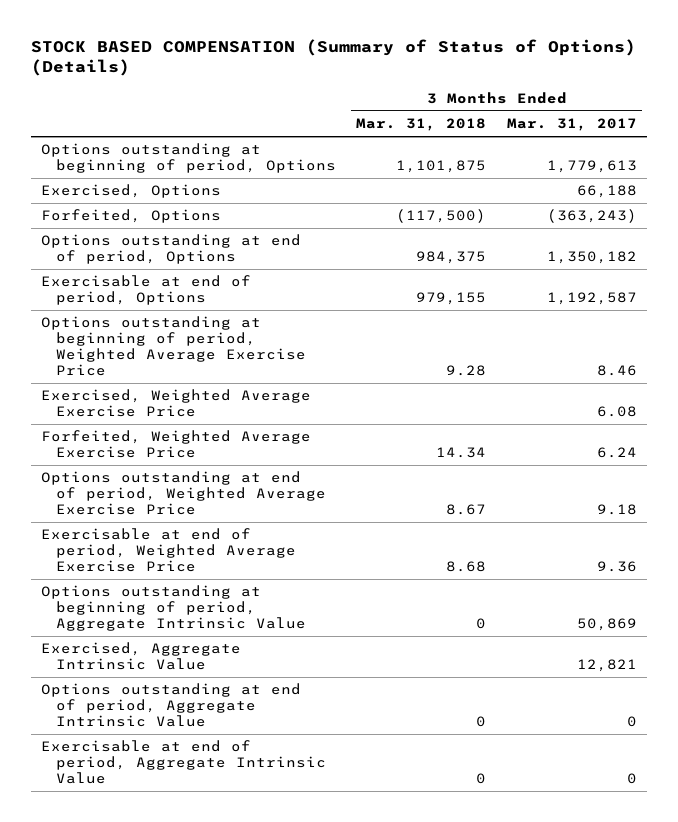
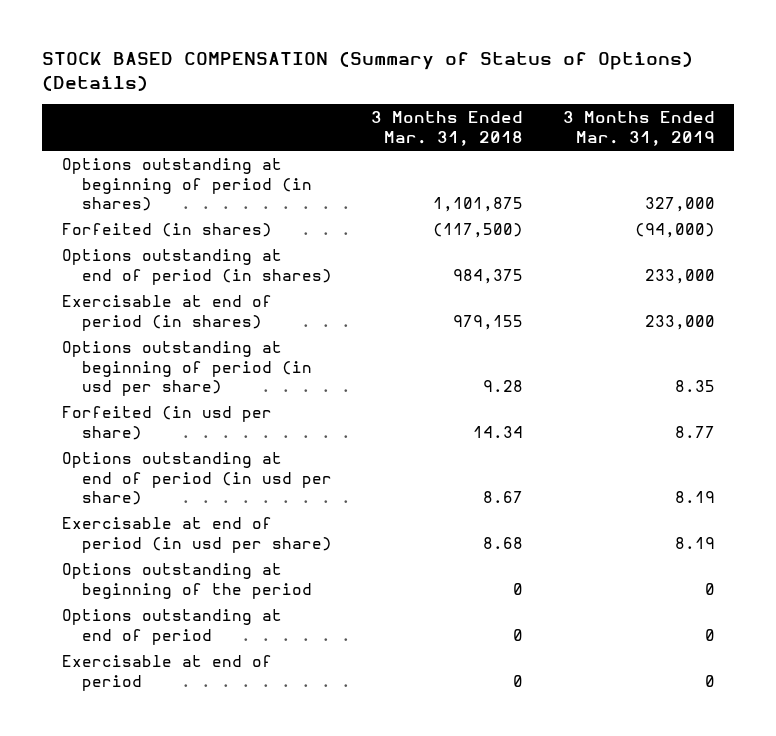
- | 3 Months Ended Mar. 31, 2018 | 3 Months Ended Mar. 31, 2017
+ | 3 Months Ended Mar. 31, 2018 | 3 Months Ended Mar. 31, 2019
- Options outstanding at beginning of period, Options | 1,101,875 | 1,779,613
- Exercised, Options | | 66,188
- Forfeited, Options | (117,500) | (363,243)
- Options outstanding at end of period, Options | 984,375 | 1,350,182
- Exercisable at end of period, Options | 979,155 | 1,192,587
- Options outstanding at beginning of period, Weighted Average Exercise Price | 9.28 | 8.46
- Exercised, Weighted Average Exercise Price | | 6.08
- Forfeited, Weighted Average Exercise Price | 14.34 | 6.24
- Options outstanding at end of period, Weighted Average Exercise Price | 8.67 | 9.18
- Exercisable at end of period, Weighted Average Exercise Price | 8.68 | 9.36
- Options outstanding at beginning of period, Aggregate Intrinsic Value | 0 | 50,869
- Exercised, Aggregate Intrinsic Value | | 12,821
- Options outstanding at end of period, Aggregate Intrinsic Value | 0 | 0
- Exercisable at end of period, Aggregate Intrinsic Value | 0 | 0
+ Options outstanding at beginning of period (in shares) | 1,101,875 | 327,000
+ Forfeited (in shares) | (117,500) | (94,000)
+ Options outstanding at end of period (in shares) | 984,375 | 233,000
+ Exercisable at end of period (in shares) | 979,155 | 233,000
+ Options outstanding at beginning of period (in usd per share) | 9.28 | 8.35
+ Forfeited (in usd per share) | 14.34 | 8.77
+ Options outstanding at end of period (in usd per share) | 8.67 | 8.19
+ Exercisable at end of period (in usd per share) | 8.68 | 8.19
+ Options outstanding at beginning of the period | 0 | 0
+ Options outstanding at end of period | 0 | 0
+ Exercisable at end of period | 0 | 0

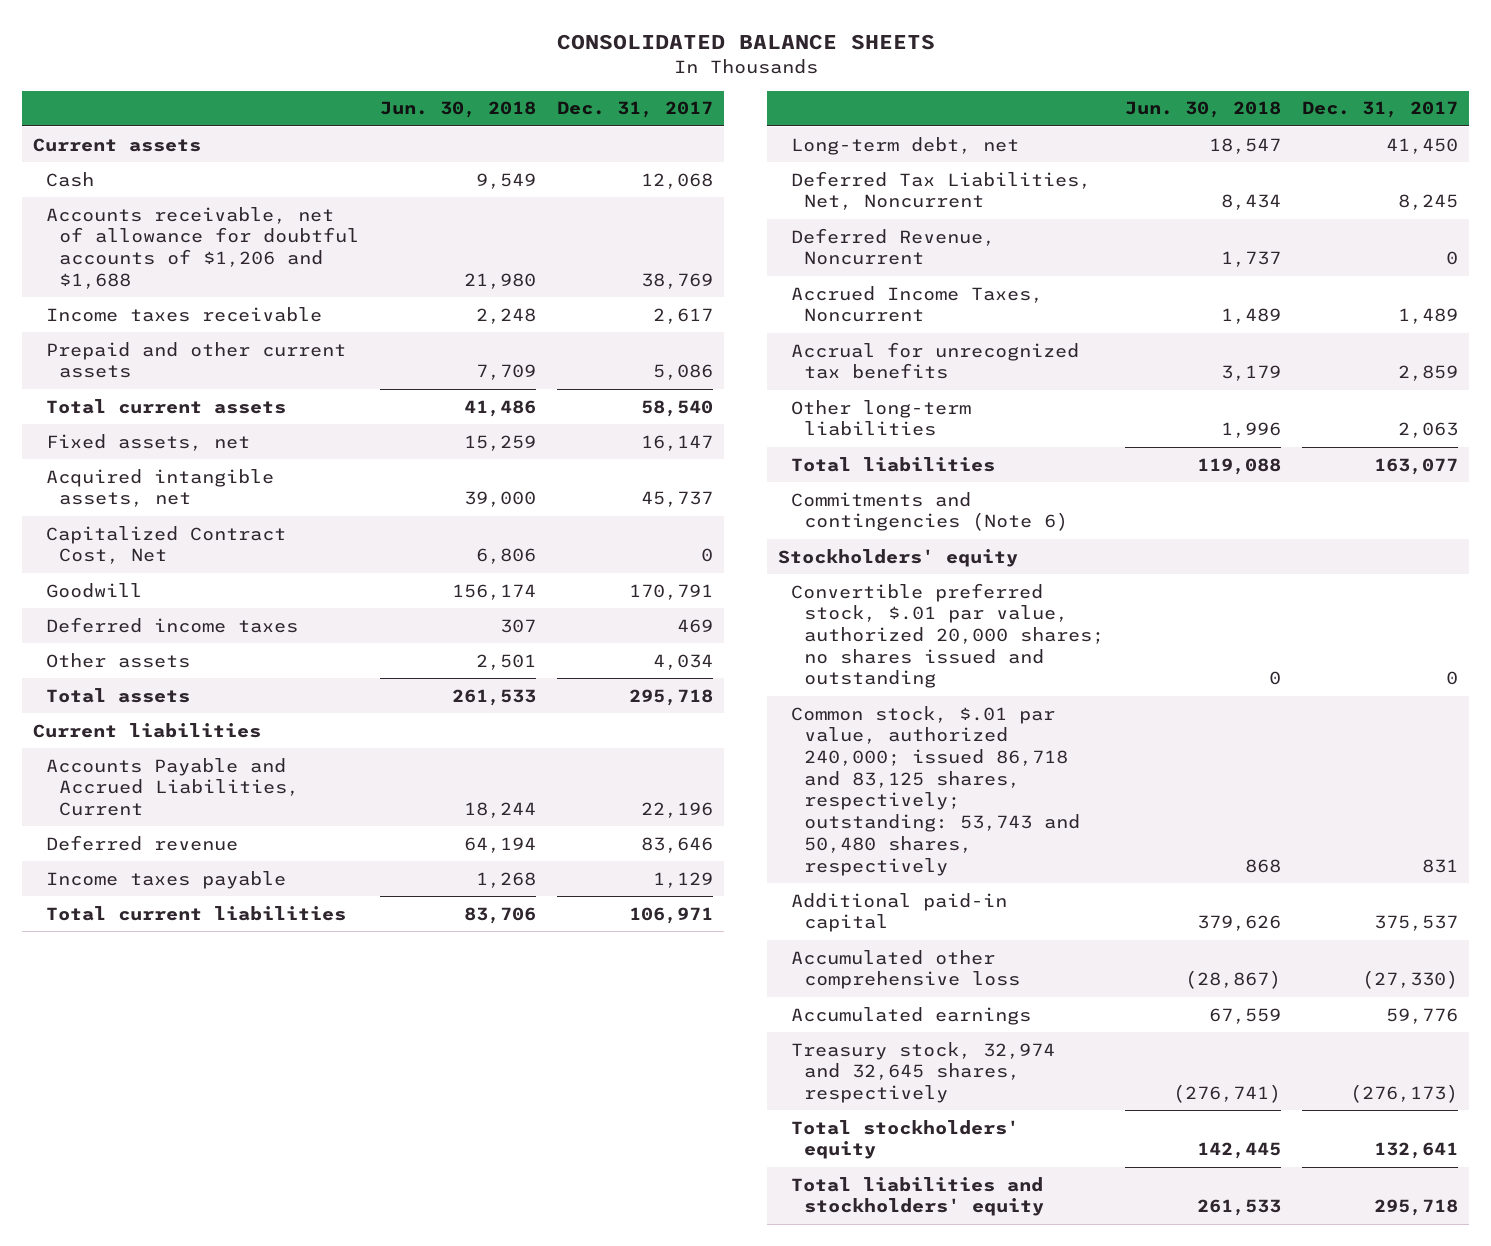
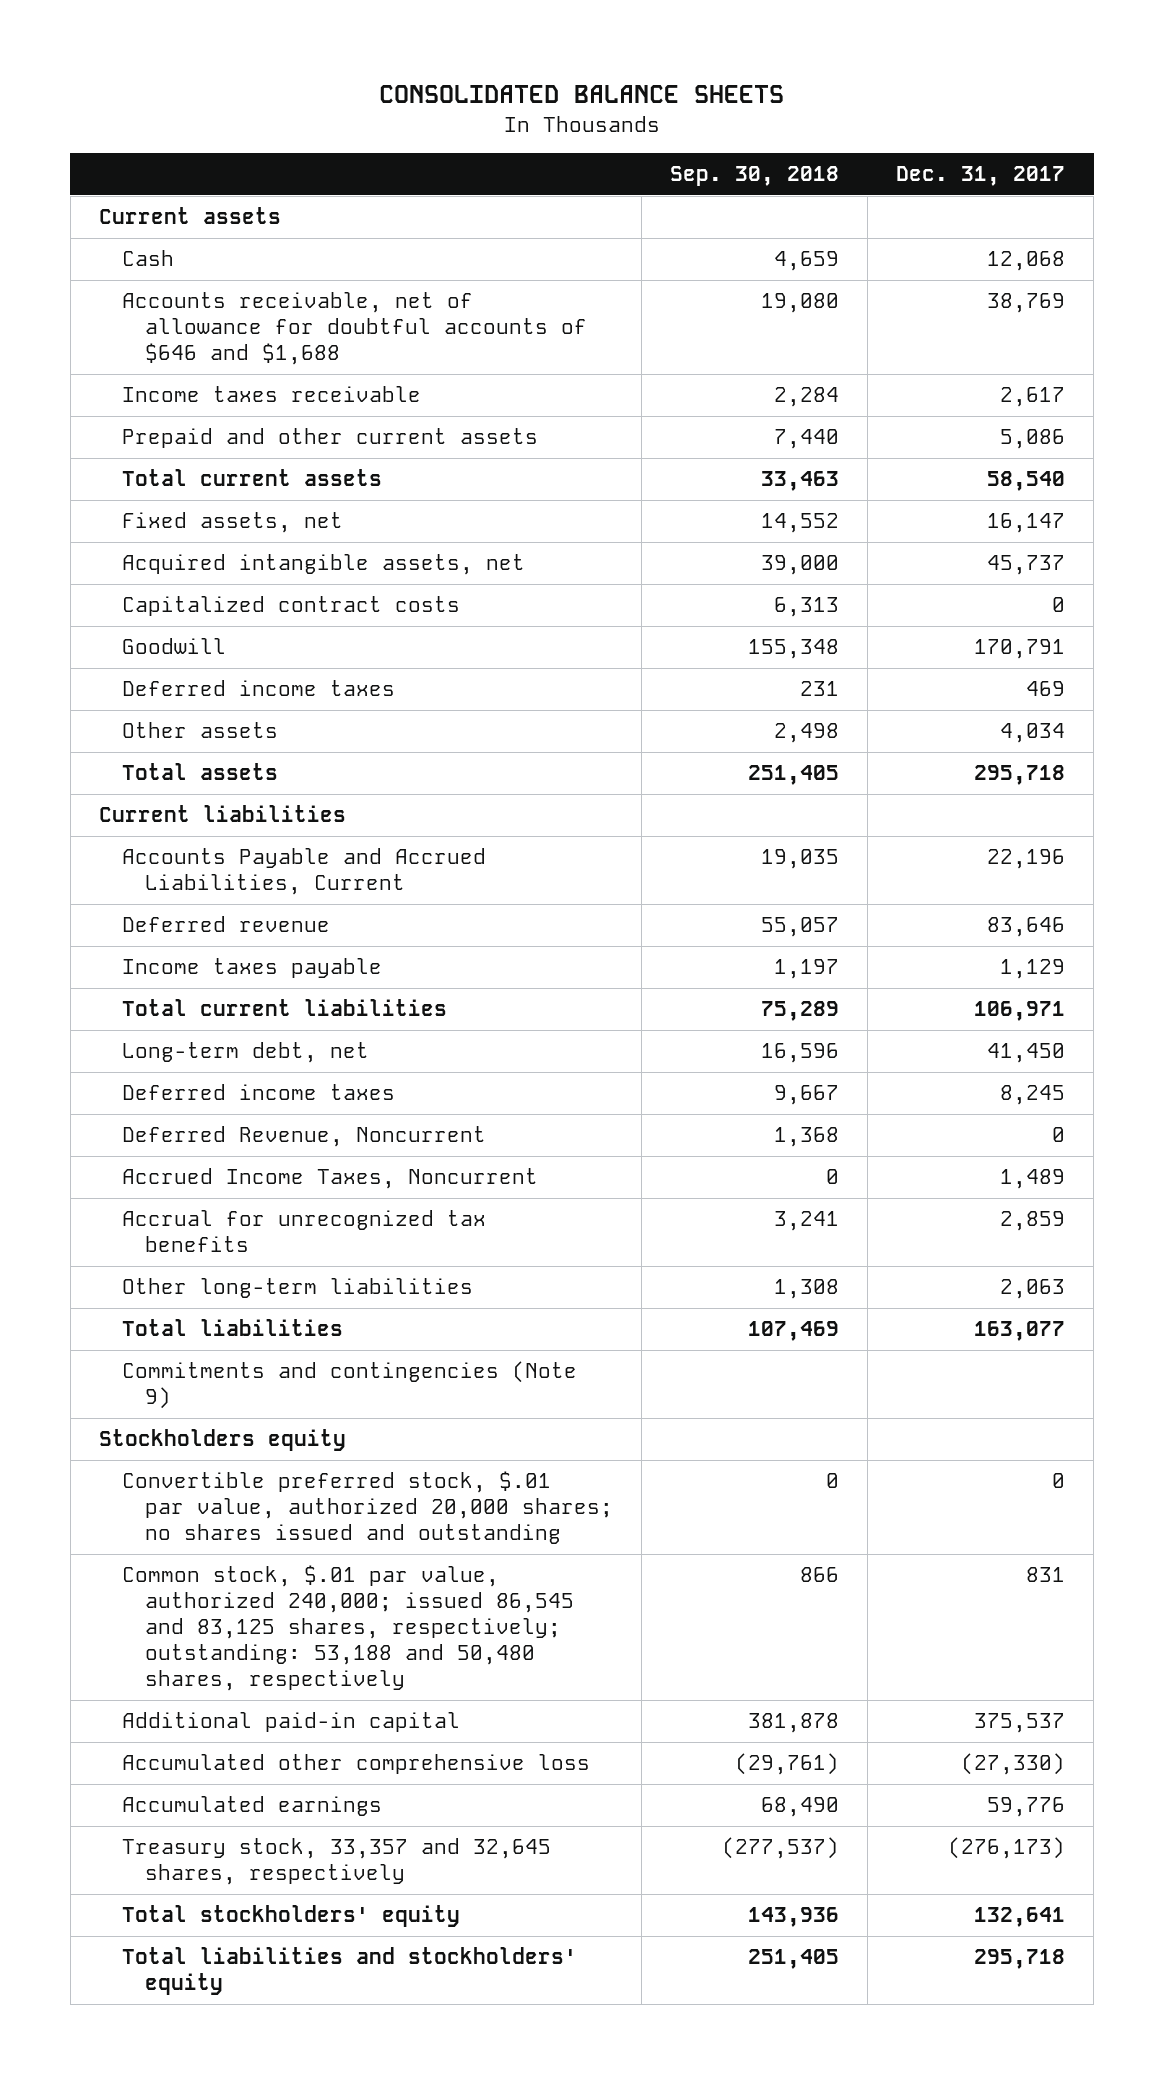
- | Jun. 30, 2018 | Dec. 31, 2017
+ | Sep. 30, 2018 | Dec. 31, 2017
- Accounts receivable, net of allowance for doubtful accounts of $1,206 and $1,688 | 21,980 | 38,769
+ Accounts receivable, net of allowance for doubtful accounts of $646 and $1,688 | 19,080 | 38,769
- Capitalized Contract Cost, Net | 6,806 | 0
+ Capitalized contract costs | 6,313 | 0
- Deferred Tax Liabilities, Net, Noncurrent | 8,434 | 8,245
+ Deferred income taxes | 9,667 | 8,245
- Commitments and contingencies (Note 6)
- Stockholders' equity
+ Commitments and contingencies (Note 9)
+ Stockholders equity
- Common stock, $.01 par value, authorized 240,000; issued 86,718 and 83,125 shares, respectively; outstanding: 53,743 and 50,480 shares, respectively | 868 | 831
+ Common stock, $.01 par value, authorized 240,000; issued 86,545 and 83,125 shares, respectively; outstanding: 53,188 and 50,480 shares, respectively | 866 | 831
- Treasury stock, 32,974 and 32,645 shares, respectively | (276,741) | (276,173)
+ Treasury stock, 33,357 and 32,645 shares, respectively | (277,537) | (276,173)

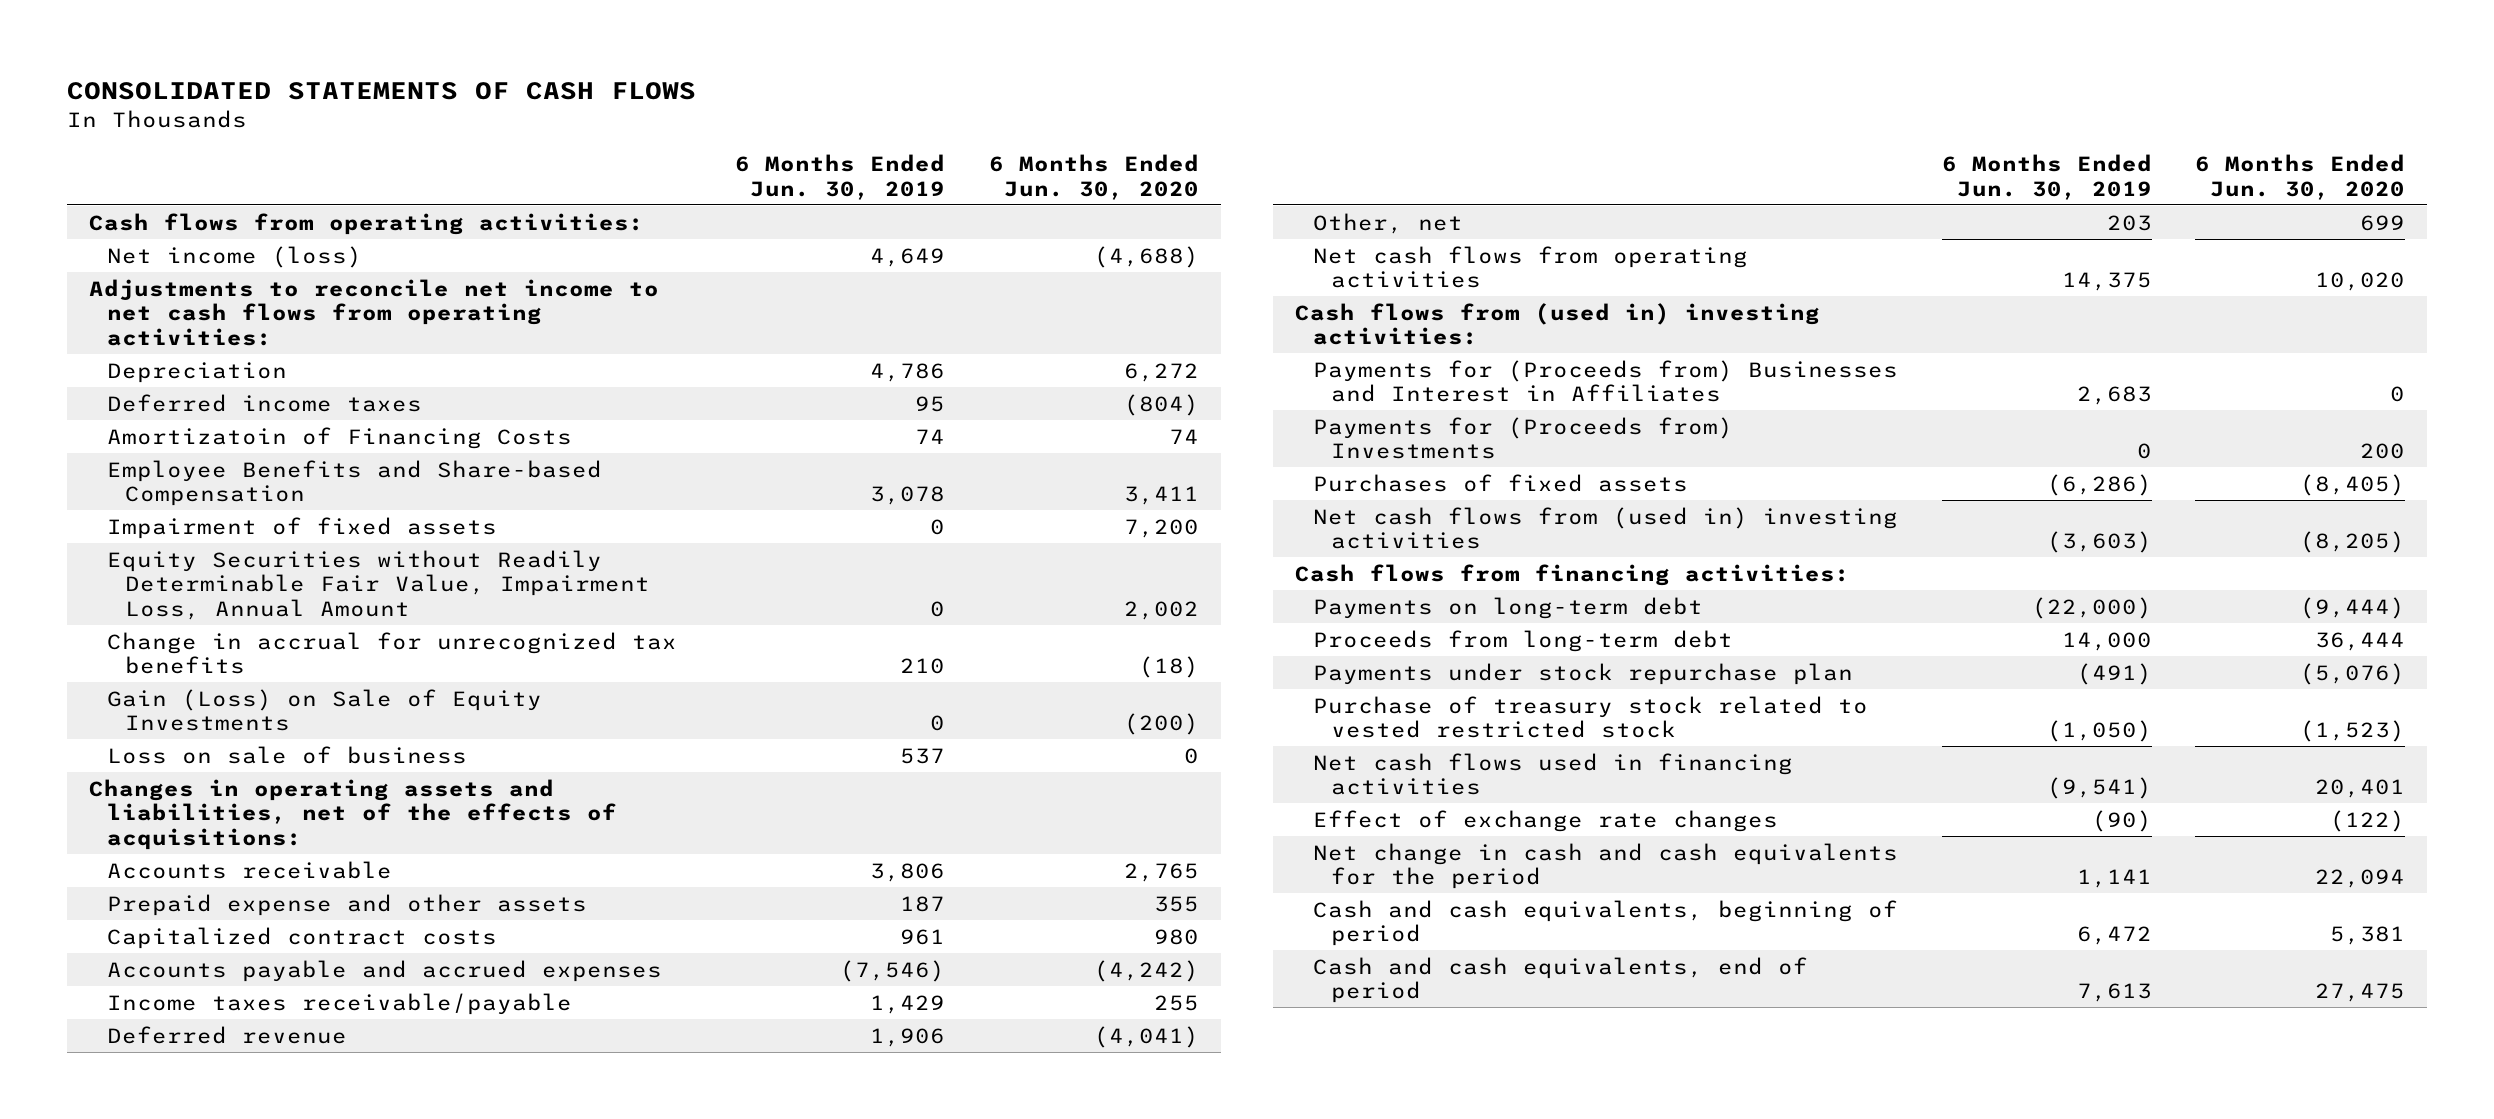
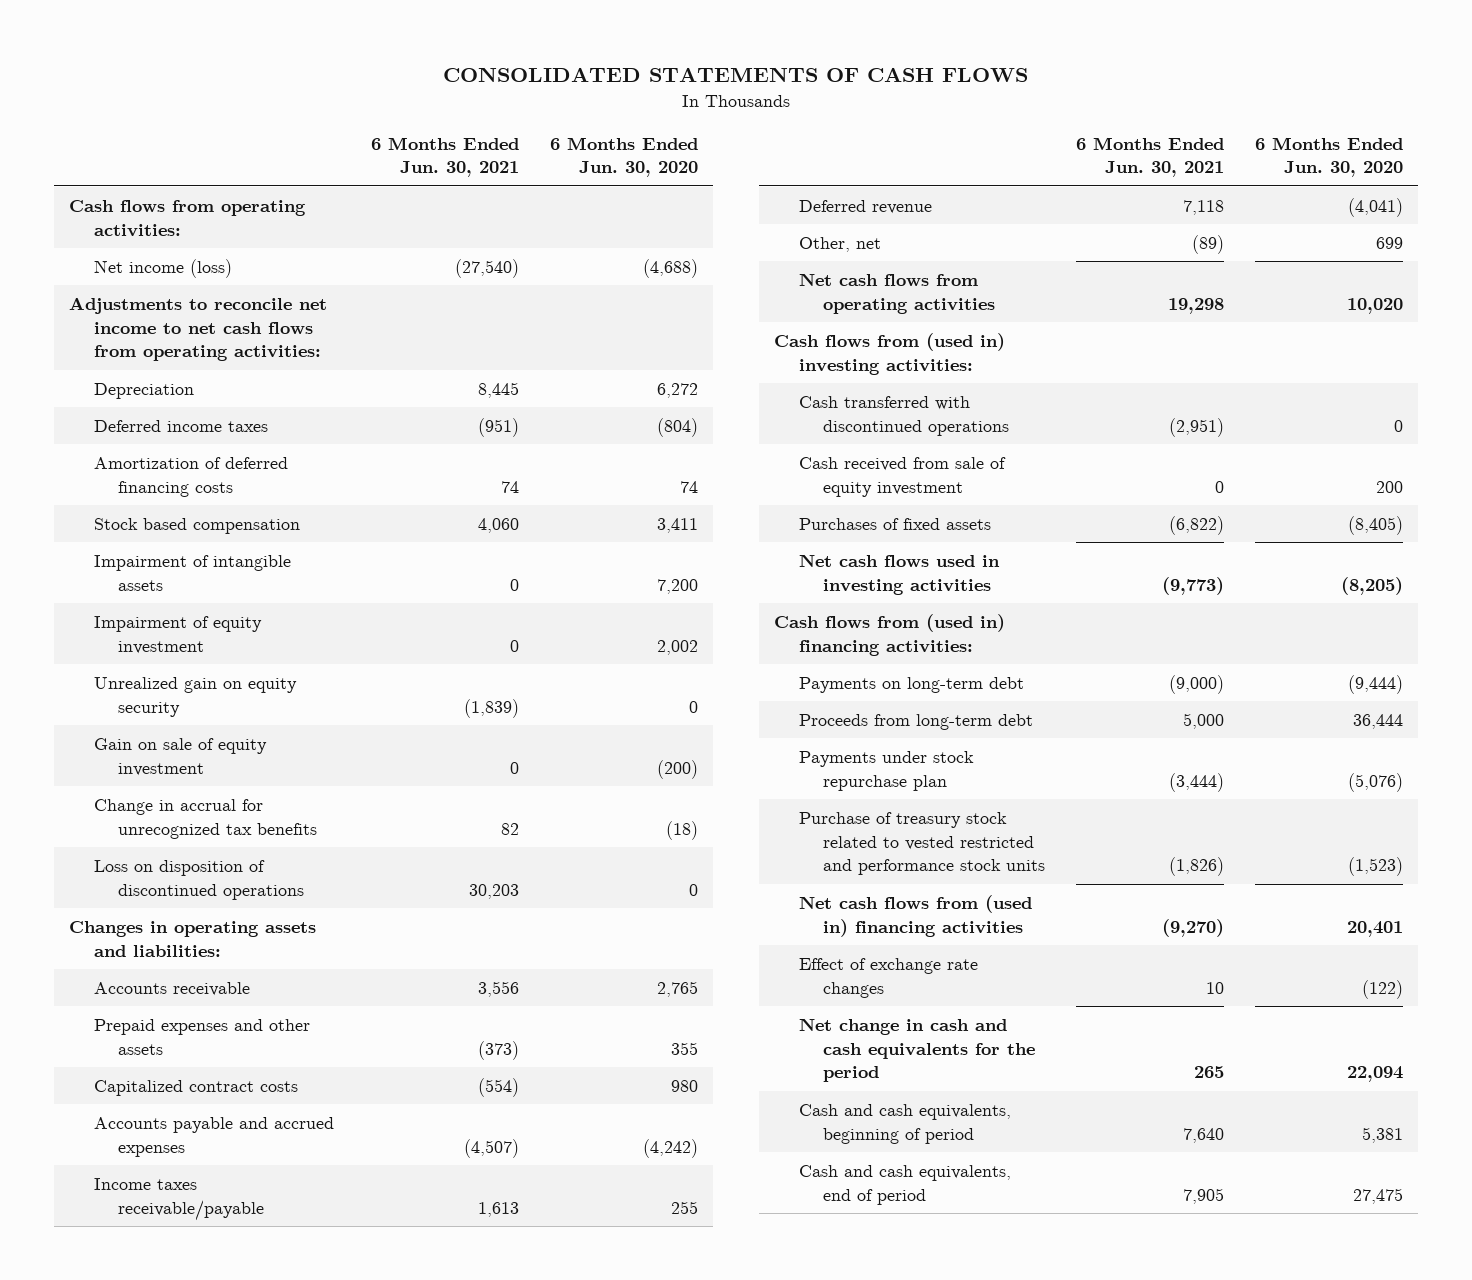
- | 6 Months Ended Jun. 30, 2019 | 6 Months Ended Jun. 30, 2020
+ | 6 Months Ended Jun. 30, 2021 | 6 Months Ended Jun. 30, 2020
- Amortizatoin of Financing Costs | 74 | 74
- Employee Benefits and Share-based Compensation | 3,078 | 3,411
- Impairment of fixed assets | 0 | 7,200
- Equity Securities without Readily Determinable Fair Value, Impairment Loss, Annual Amount | 0 | 2,002
+ Amortization of deferred financing costs | 74 | 74
+ Stock based compensation | 4,060 | 3,411
+ Impairment of intangible assets | 0 | 7,200
+ Impairment of equity investment | 0 | 2,002
+ Unrealized gain on equity security | (1,839) | 0
+ Gain on sale of equity investment | 0 | (200)
- Gain (Loss) on Sale of Equity Investments | 0 | (200)
- Loss on sale of business | 537 | 0
- Changes in operating assets and liabilities, net of the effects of acquisitions:
+ Loss on disposition of discontinued operations | 30,203 | 0
+ Changes in operating assets and liabilities:
- Prepaid expense and other assets | 187 | 355
+ Prepaid expenses and other assets | (373) | 355
- Payments for (Proceeds from) Businesses and Interest in Affiliates | 2,683 | 0
- Payments for (Proceeds from) Investments | 0 | 200
+ Cash transferred with discontinued operations | (2,951) | 0
+ Cash received from sale of equity investment | 0 | 200
- Net cash flows from (used in) investing activities | (3,603) | (8,205)
- Cash flows from financing activities:
+ Net cash flows used in investing activities | (9,773) | (8,205)
+ Cash flows from (used in) financing activities:
- Purchase of treasury stock related to vested restricted stock | (1,050) | (1,523)
- Net cash flows used in financing activities | (9,541) | 20,401
+ Purchase of treasury stock related to vested restricted and performance stock units | (1,826) | (1,523)
+ Net cash flows from (used in) financing activities | (9,270) | 20,401

